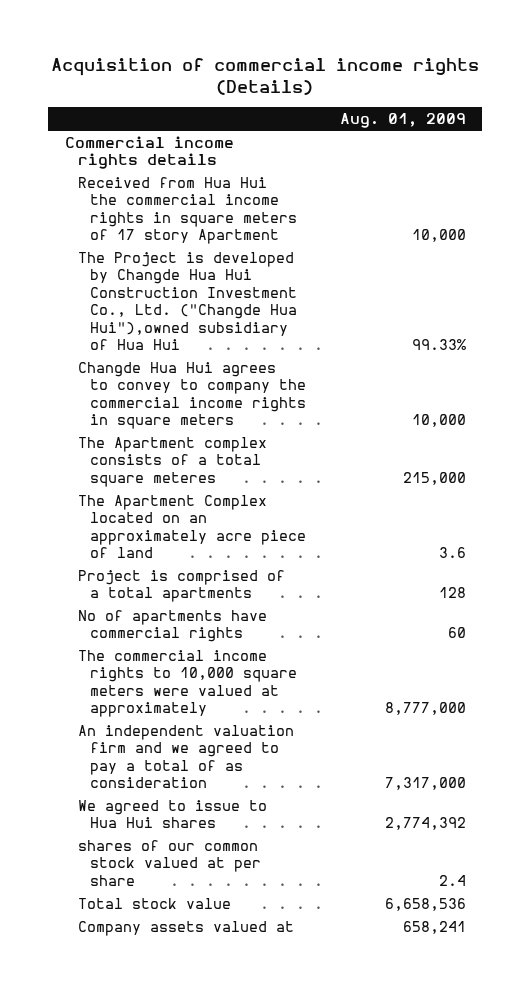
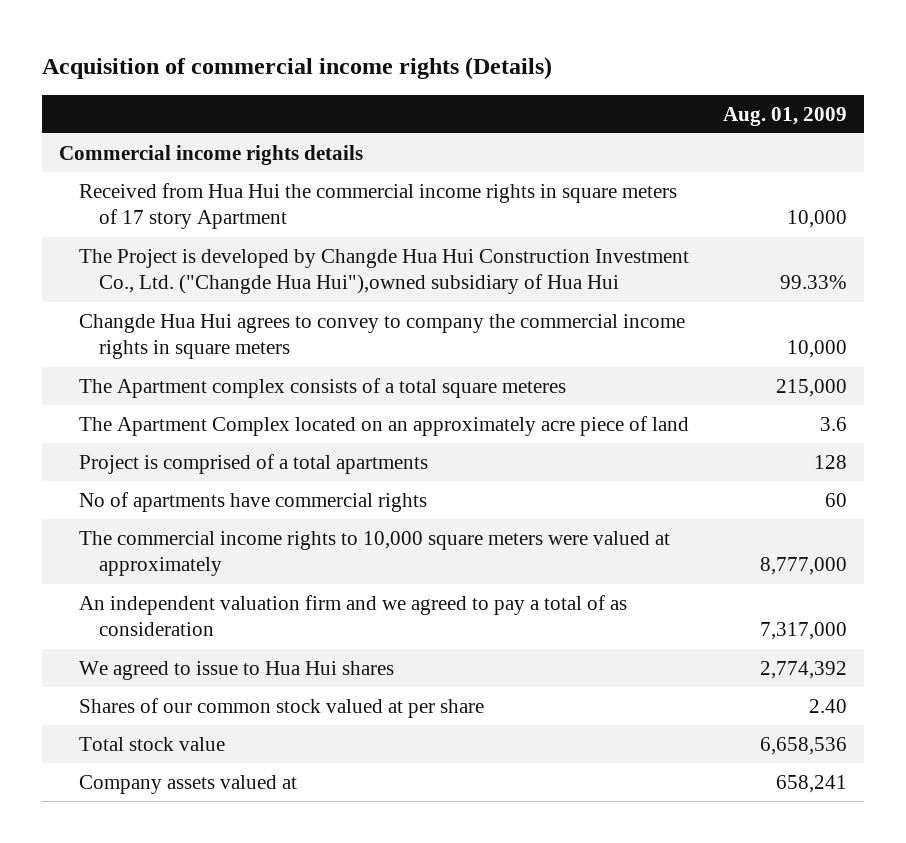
- shares of our common stock valued at per share | 2.4
+ Shares of our common stock valued at per share | 2.40

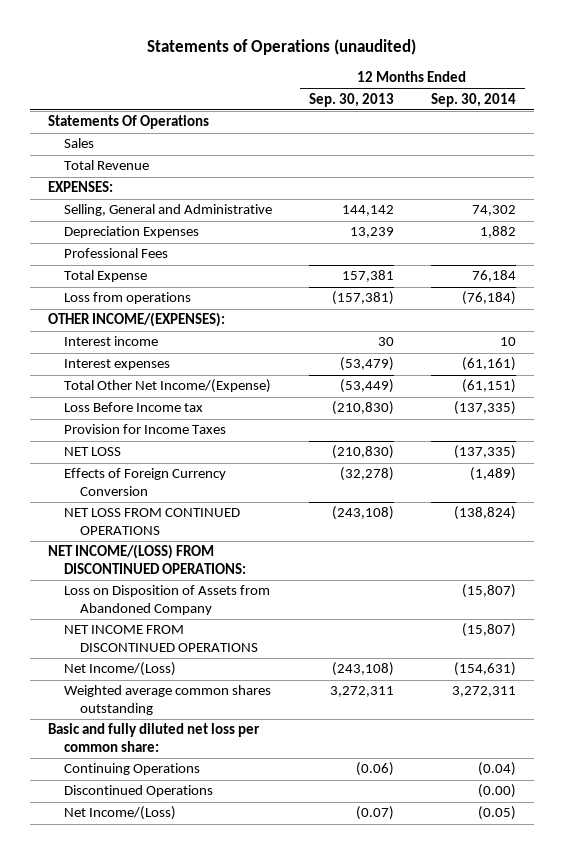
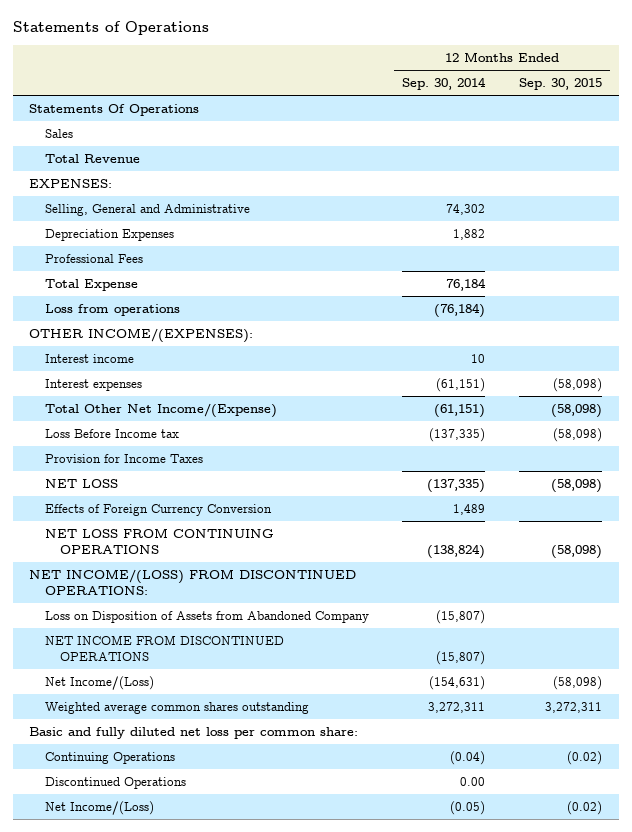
- Statements of Operations (unaudited)
+ Statements of Operations
- | 12 Months Ended Sep. 30, 2013 | 12 Months Ended Sep. 30, 2014
+ | 12 Months Ended Sep. 30, 2014 | 12 Months Ended Sep. 30, 2015
- Interest expenses | (53,479) | (61,161)
+ Interest expenses | (61,151) | (58,098)
- Effects of Foreign Currency Conversion | (32,278) | (1,489)
- NET LOSS FROM CONTINUED OPERATIONS | (243,108) | (138,824)
+ Effects of Foreign Currency Conversion | 1,489 |
+ NET LOSS FROM CONTINUING OPERATIONS | (138,824) | (58,098)
- Discontinued Operations | | (0.00)
+ Discontinued Operations | 0.00 |

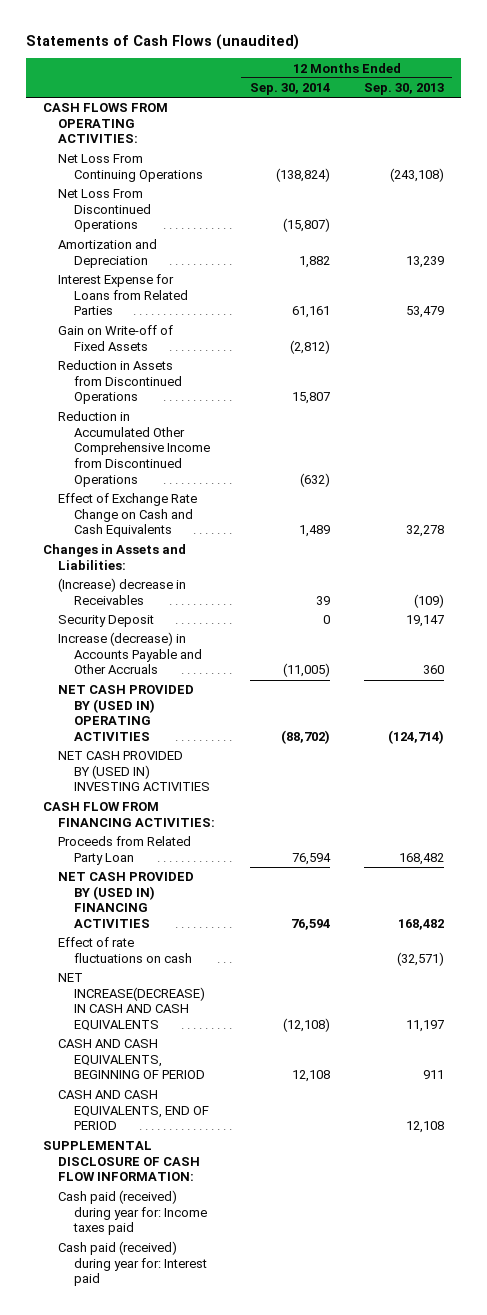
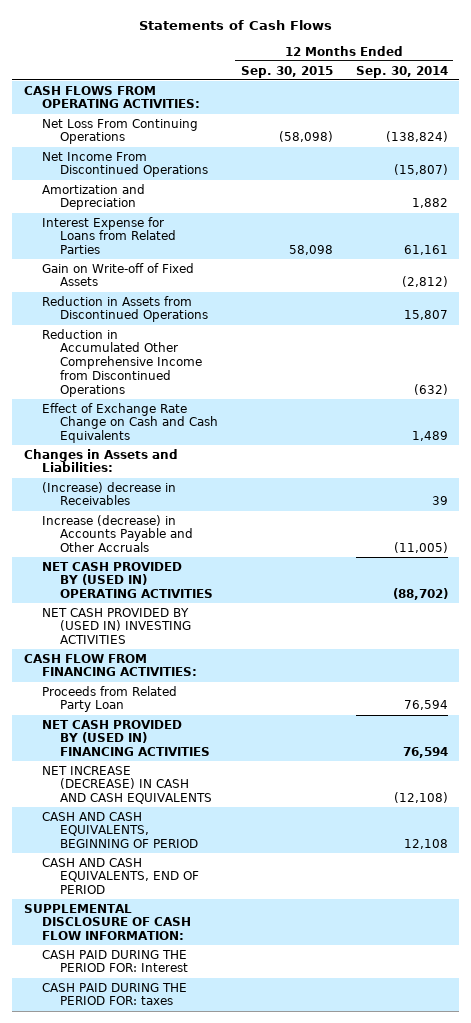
- Statements of Cash Flows (unaudited)
+ Statements of Cash Flows
- | 12 Months Ended Sep. 30, 2014 | 12 Months Ended Sep. 30, 2013
+ | 12 Months Ended Sep. 30, 2015 | 12 Months Ended Sep. 30, 2014
- Net Loss From Discontinued Operations | (15,807) |
+ Net Income From Discontinued Operations | | (15,807)
- Security Deposit | 0 | 19,147
- Effect of rate fluctuations on cash | | (32,571)
- NET INCREASE(DECREASE) IN CASH AND CASH EQUIVALENTS | (12,108) | 11,197
+ NET INCREASE (DECREASE) IN CASH AND CASH EQUIVALENTS | | (12,108)
- Cash paid (received) during year for: Income taxes paid
- Cash paid (received) during year for: Interest paid
+ CASH PAID DURING THE PERIOD FOR: Interest
+ CASH PAID DURING THE PERIOD FOR: taxes

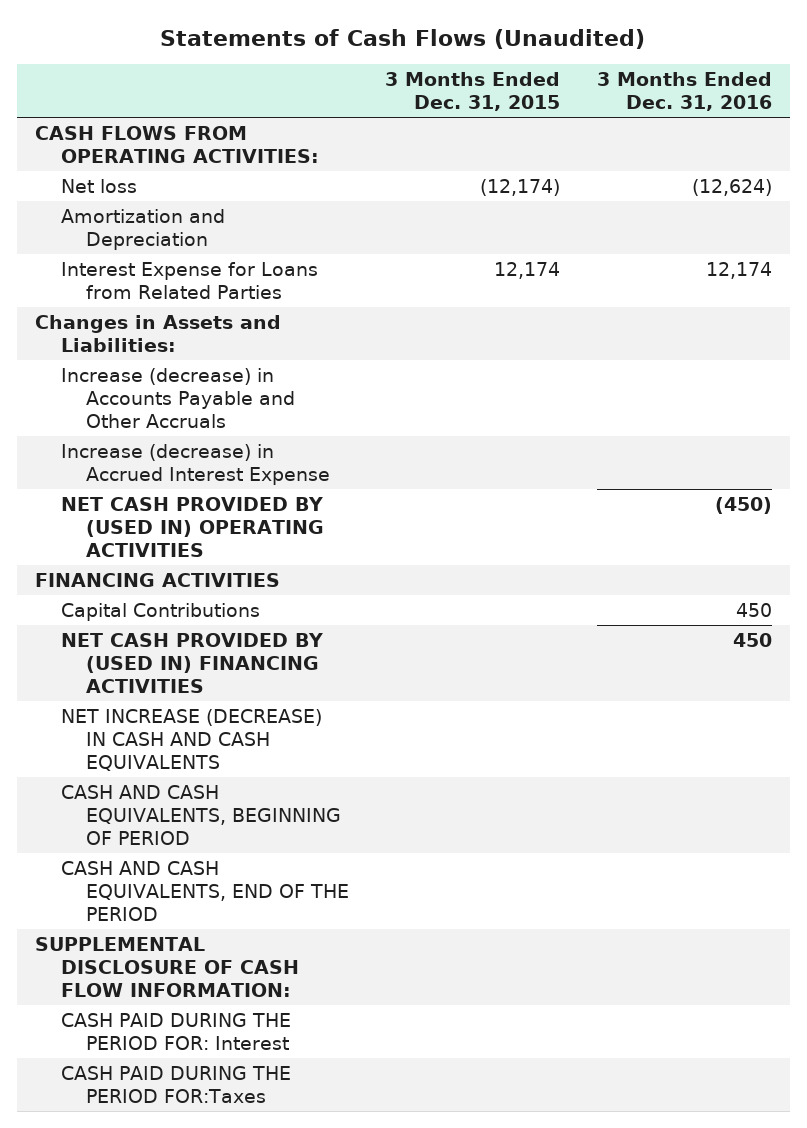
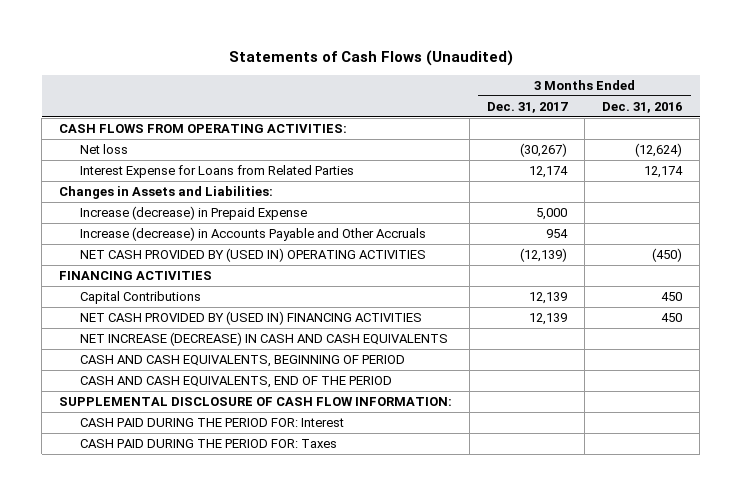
- | 3 Months Ended Dec. 31, 2015 | 3 Months Ended Dec. 31, 2016
+ | 3 Months Ended Dec. 31, 2017 | 3 Months Ended Dec. 31, 2016
- Amortization and Depreciation
+ Increase (decrease) in Prepaid Expense | 5,000 |
- Increase (decrease) in Accrued Interest Expense
- CASH PAID DURING THE PERIOD FOR:Taxes
+ CASH PAID DURING THE PERIOD FOR: Taxes

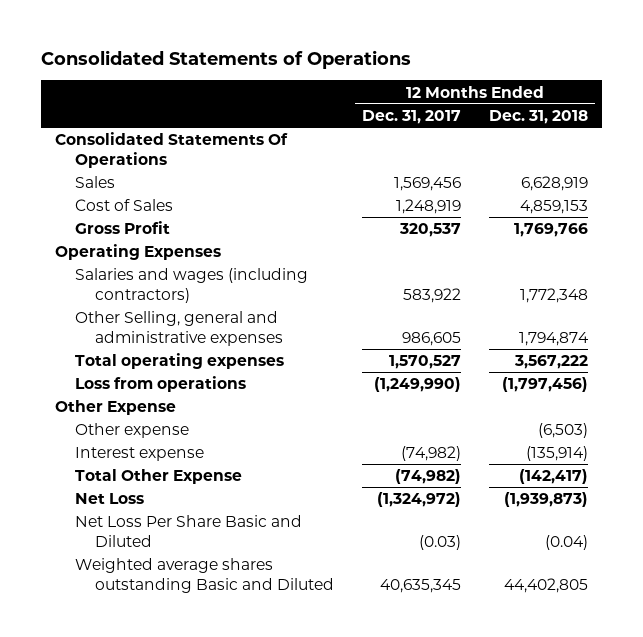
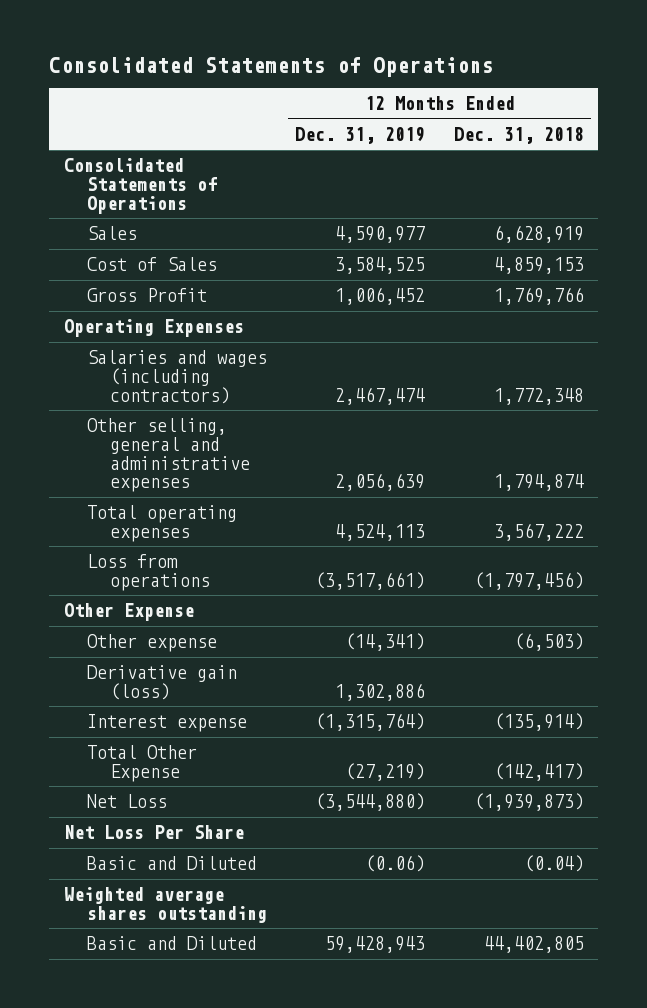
- | 12 Months Ended Dec. 31, 2017 | 12 Months Ended Dec. 31, 2018
+ | 12 Months Ended Dec. 31, 2019 | 12 Months Ended Dec. 31, 2018
- Consolidated Statements Of Operations
+ Consolidated Statements of Operations
- Other Selling, general and administrative expenses | 986,605 | 1,794,874
+ Other selling, general and administrative expenses | 2,056,639 | 1,794,874
+ Derivative gain (loss) | 1,302,886 |
- Net Loss Per Share Basic and Diluted | (0.03) | (0.04)
- Weighted average shares outstanding Basic and Diluted | 40,635,345 | 44,402,805
+ Net Loss Per Share
+ Basic and Diluted | (0.06) | (0.04)
+ Weighted average shares outstanding
+ Basic and Diluted | 59,428,943 | 44,402,805

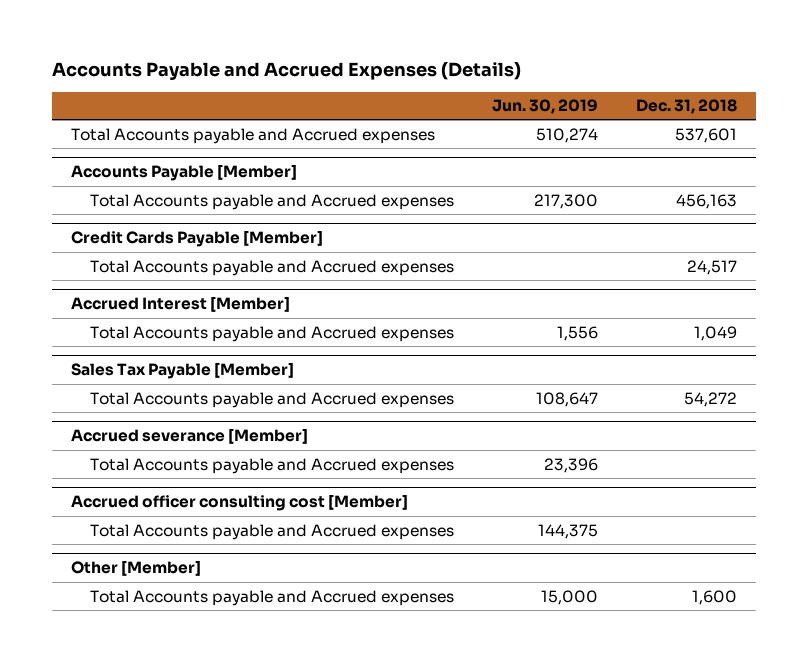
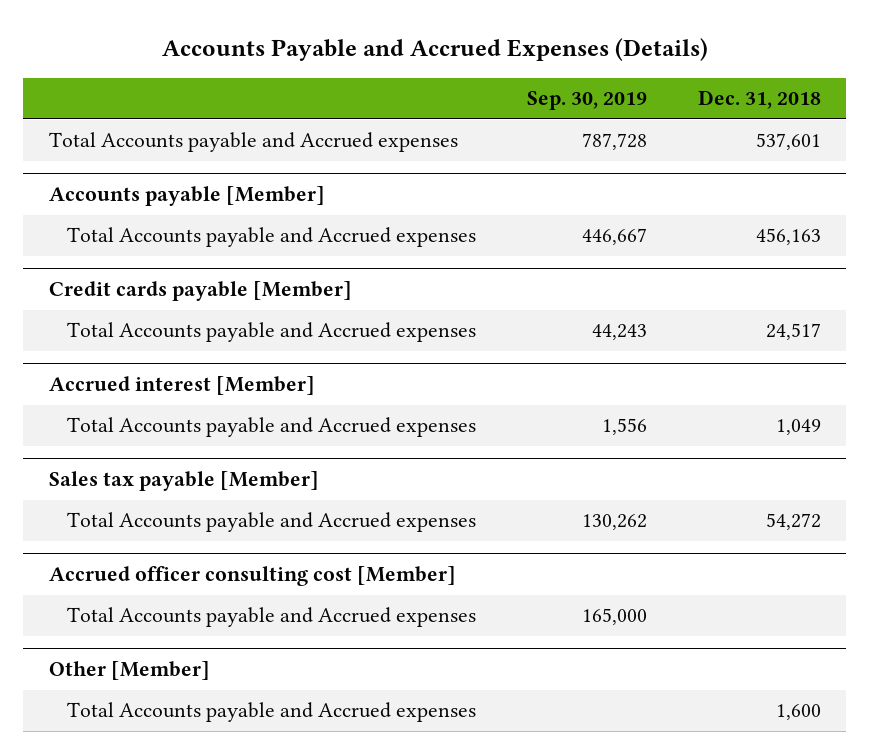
- | Jun. 30, 2019 | Dec. 31, 2018
+ | Sep. 30, 2019 | Dec. 31, 2018
- Accounts Payable [Member]
+ Accounts payable [Member]
- Credit Cards Payable [Member]
+ Credit cards payable [Member]
- Accrued Interest [Member]
+ Accrued interest [Member]
- Sales Tax Payable [Member]
+ Sales tax payable [Member]
- Accrued severance [Member]
- Total Accounts payable and Accrued expenses | 23,396 |

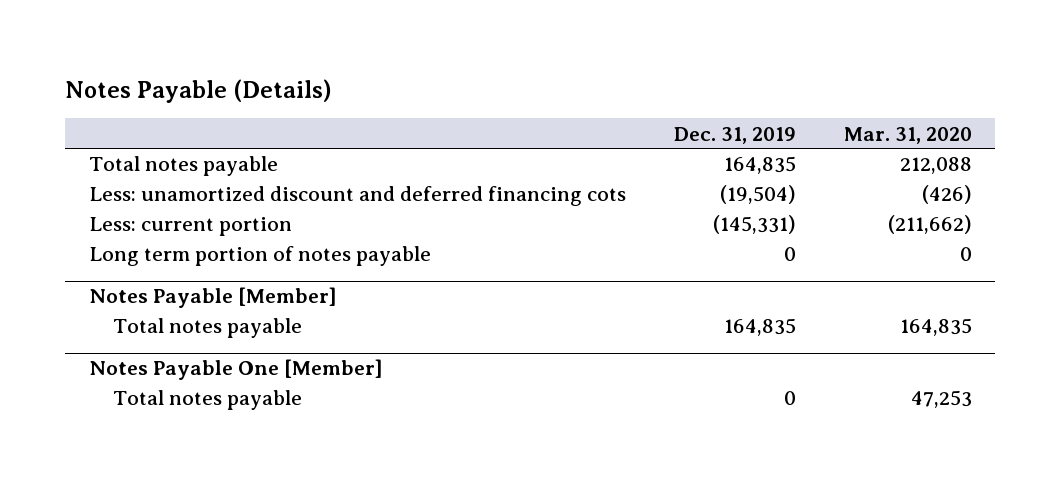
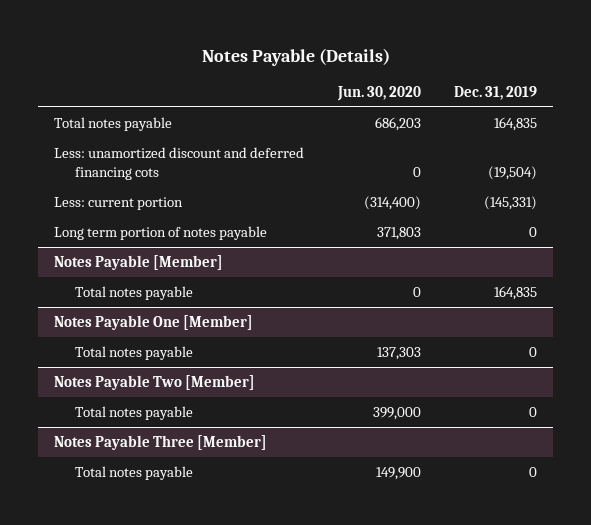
- | Dec. 31, 2019 | Mar. 31, 2020
+ | Jun. 30, 2020 | Dec. 31, 2019
+ Notes Payable Two [Member]
+ Total notes payable | 399,000 | 0
+ Notes Payable Three [Member]
+ Total notes payable | 149,900 | 0

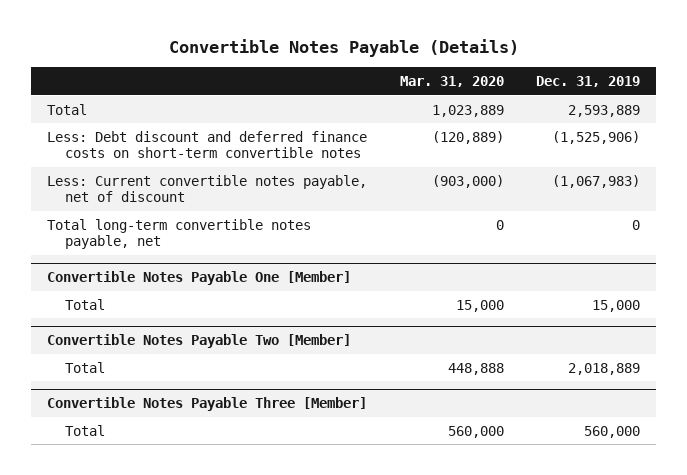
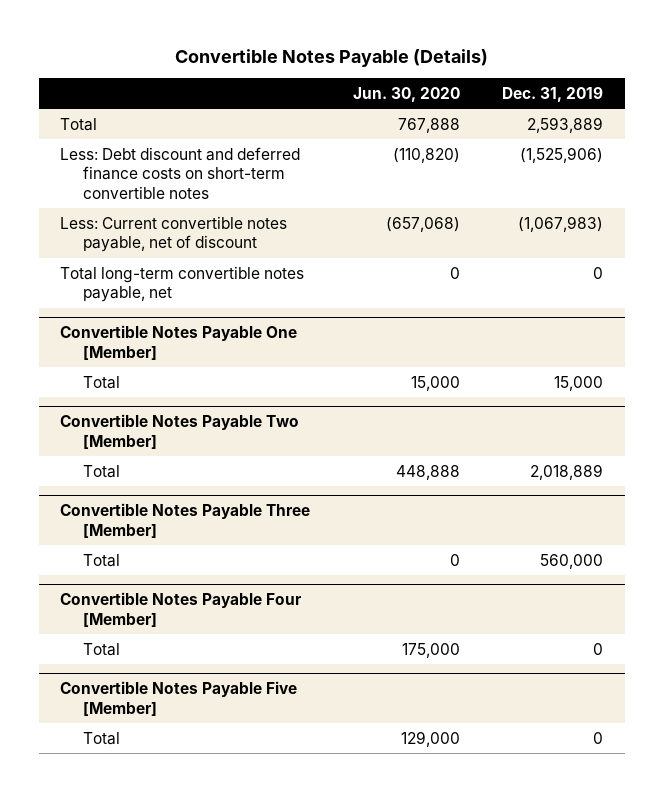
- | Mar. 31, 2020 | Dec. 31, 2019
+ | Jun. 30, 2020 | Dec. 31, 2019
+ Convertible Notes Payable Four [Member]
+ Total | 175,000 | 0
+ Convertible Notes Payable Five [Member]
+ Total | 129,000 | 0

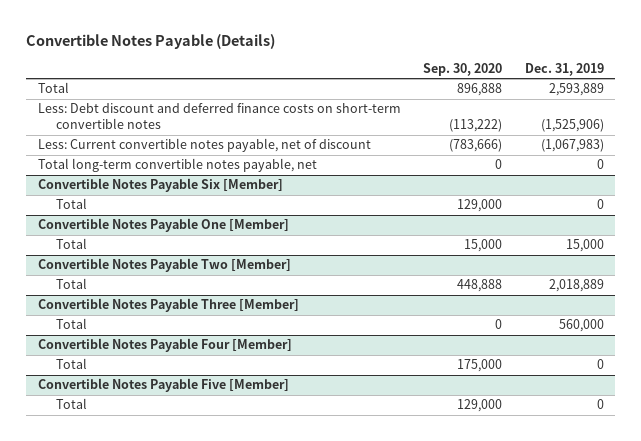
- | Jun. 30, 2020 | Dec. 31, 2019
+ | Sep. 30, 2020 | Dec. 31, 2019
+ Convertible Notes Payable Six [Member]
+ Total | 129,000 | 0

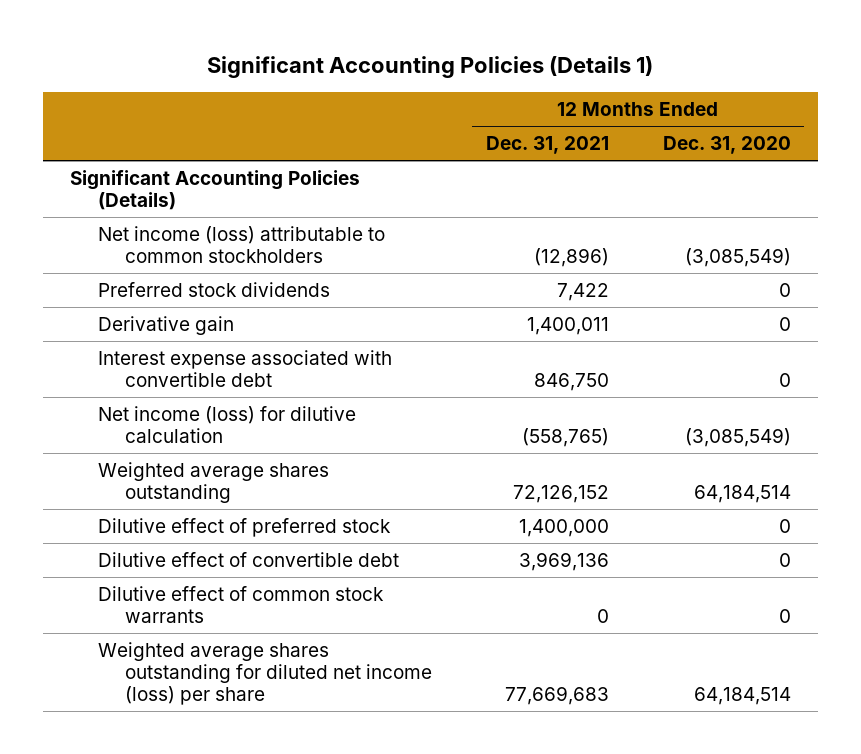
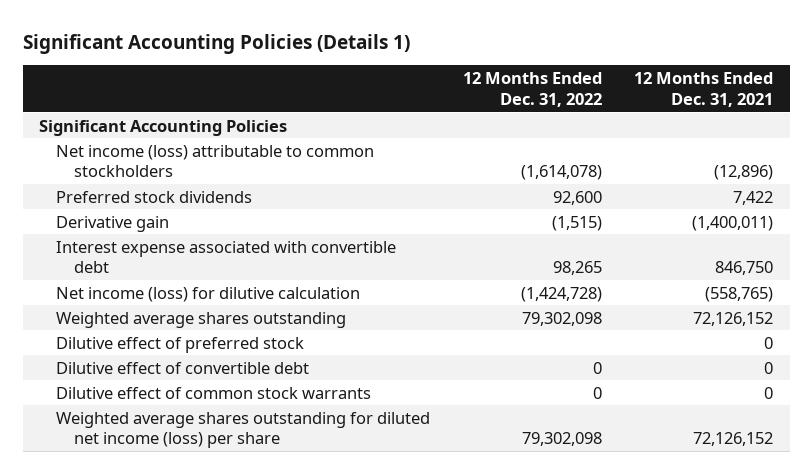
- | 12 Months Ended Dec. 31, 2021 | 12 Months Ended Dec. 31, 2020
+ | 12 Months Ended Dec. 31, 2022 | 12 Months Ended Dec. 31, 2021
- Significant Accounting Policies (Details)
+ Significant Accounting Policies
- Derivative gain | 1,400,011 | 0
+ Derivative gain | (1,515) | (1,400,011)
- Dilutive effect of preferred stock | 1,400,000 | 0
- Dilutive effect of convertible debt | 3,969,136 | 0
+ Dilutive effect of preferred stock | | 0
+ Dilutive effect of convertible debt | 0 | 0
- Weighted average shares outstanding for diluted net income (loss) per share | 77,669,683 | 64,184,514
+ Weighted average shares outstanding for diluted net income (loss) per share | 79,302,098 | 72,126,152

